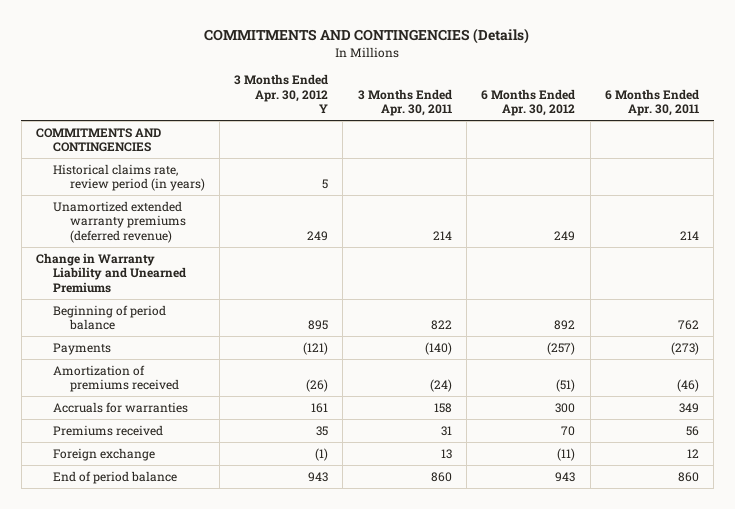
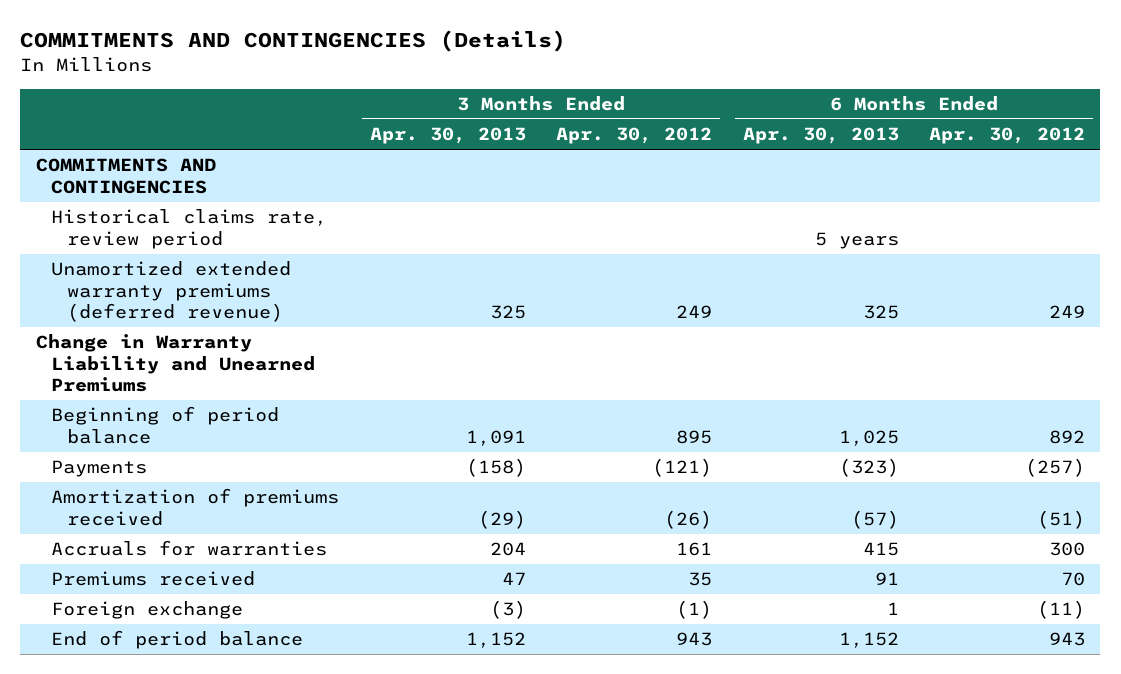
- | 3 Months Ended Apr. 30, 2012 Y | 3 Months Ended Apr. 30, 2011 | 6 Months Ended Apr. 30, 2012 | 6 Months Ended Apr. 30, 2011
+ | 3 Months Ended Apr. 30, 2013 | 3 Months Ended Apr. 30, 2012 | 6 Months Ended Apr. 30, 2013 | 6 Months Ended Apr. 30, 2012
- Historical claims rate, review period (in years) | 5 | | |
+ Historical claims rate, review period | | | 5 years |

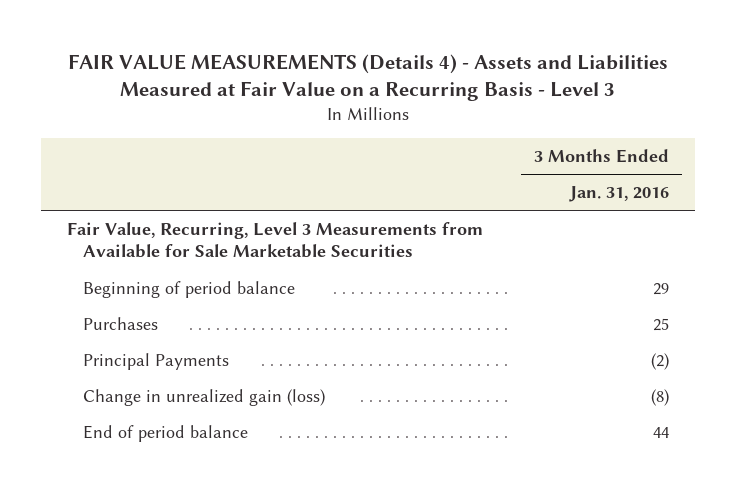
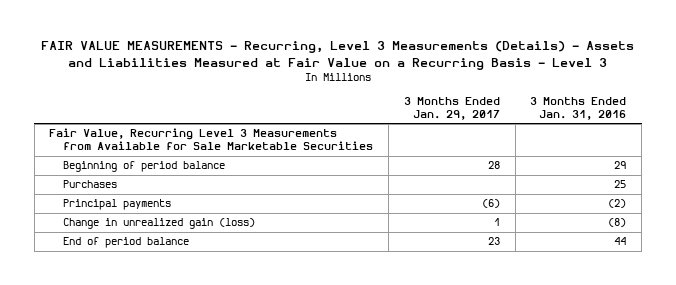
- FAIR VALUE MEASUREMENTS (Details 4) - Assets and Liabilities Measured at Fair Value on a Recurring Basis - Level 3
+ FAIR VALUE MEASUREMENTS - Recurring, Level 3 Measurements (Details) - Assets and Liabilities Measured at Fair Value on a Recurring Basis - Level 3
- | 3 Months Ended Jan. 31, 2016
+ | 3 Months Ended Jan. 29, 2017 | 3 Months Ended Jan. 31, 2016
- Fair Value, Recurring, Level 3 Measurements from Available for Sale Marketable Securities
+ Fair Value, Recurring Level 3 Measurements from Available for Sale Marketable Securities
- Principal Payments | (2)
+ Principal payments | (6) | (2)

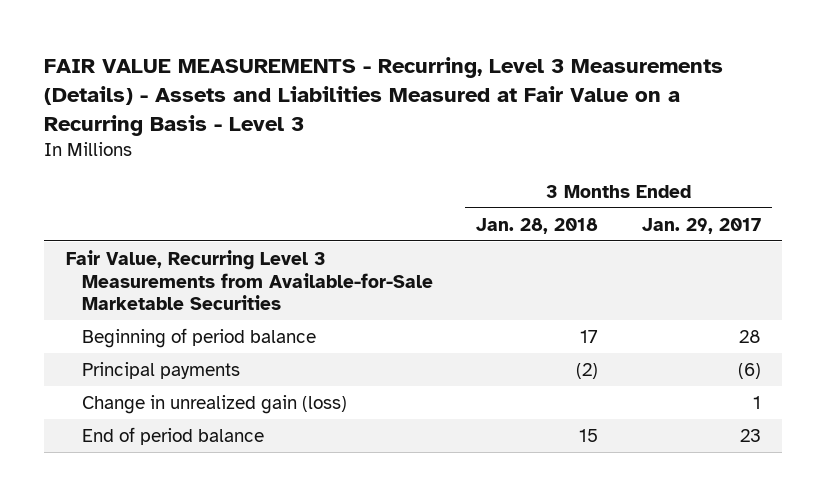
- | 3 Months Ended Jan. 29, 2017 | 3 Months Ended Jan. 31, 2016
+ | 3 Months Ended Jan. 28, 2018 | 3 Months Ended Jan. 29, 2017
- Fair Value, Recurring Level 3 Measurements from Available for Sale Marketable Securities
+ Fair Value, Recurring Level 3 Measurements from Available-for-Sale Marketable Securities
- Purchases | | 25

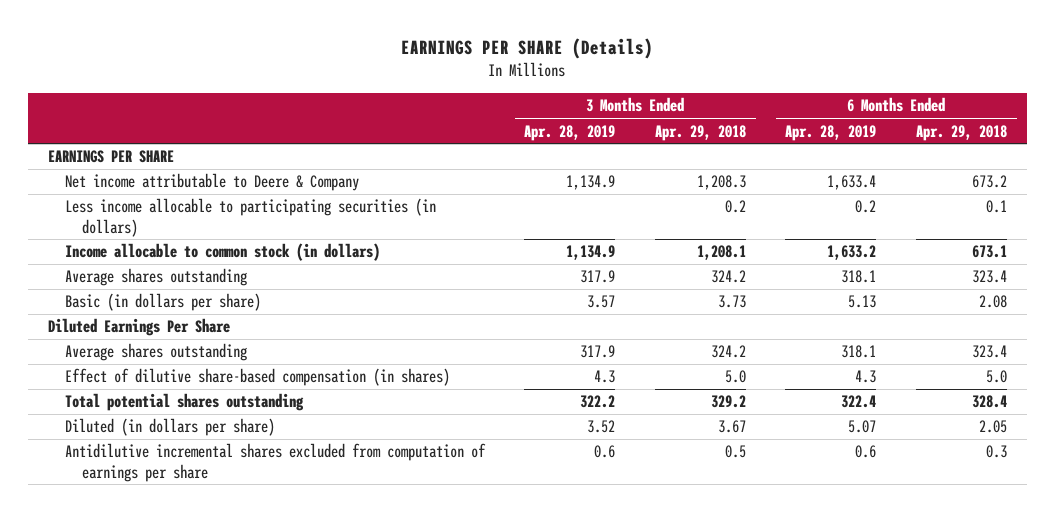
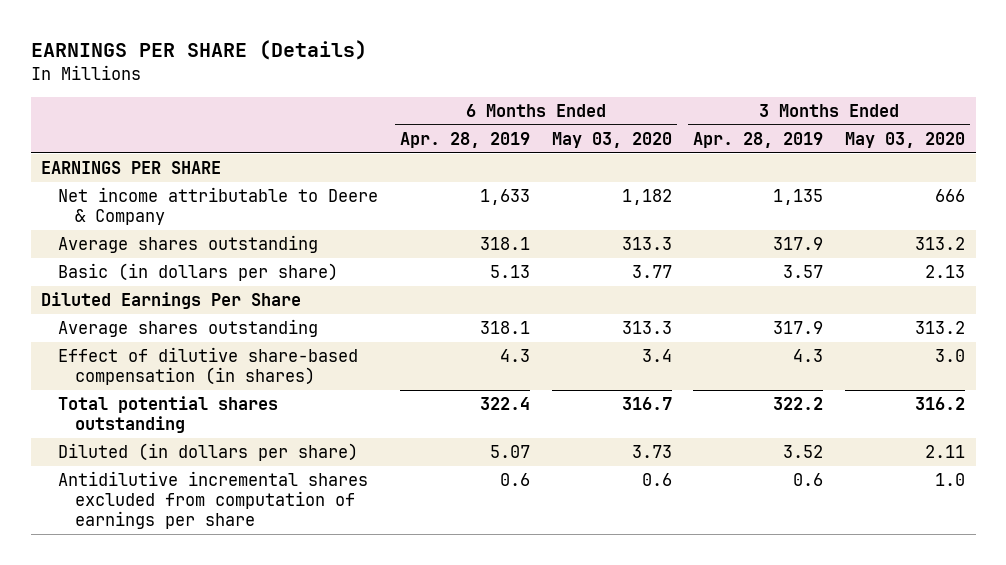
- | 3 Months Ended Apr. 28, 2019 | 3 Months Ended Apr. 29, 2018 | 6 Months Ended Apr. 28, 2019 | 6 Months Ended Apr. 29, 2018
+ | 6 Months Ended Apr. 28, 2019 | 6 Months Ended May 03, 2020 | 3 Months Ended Apr. 28, 2019 | 3 Months Ended May 03, 2020
- Net income attributable to Deere & Company | 1,134.9 | 1,208.3 | 1,633.4 | 673.2
- Less income allocable to participating securities (in dollars) | | 0.2 | 0.2 | 0.1
- Income allocable to common stock (in dollars) | 1,134.9 | 1,208.1 | 1,633.2 | 673.1
+ Net income attributable to Deere & Company | 1,633 | 1,182 | 1,135 | 666

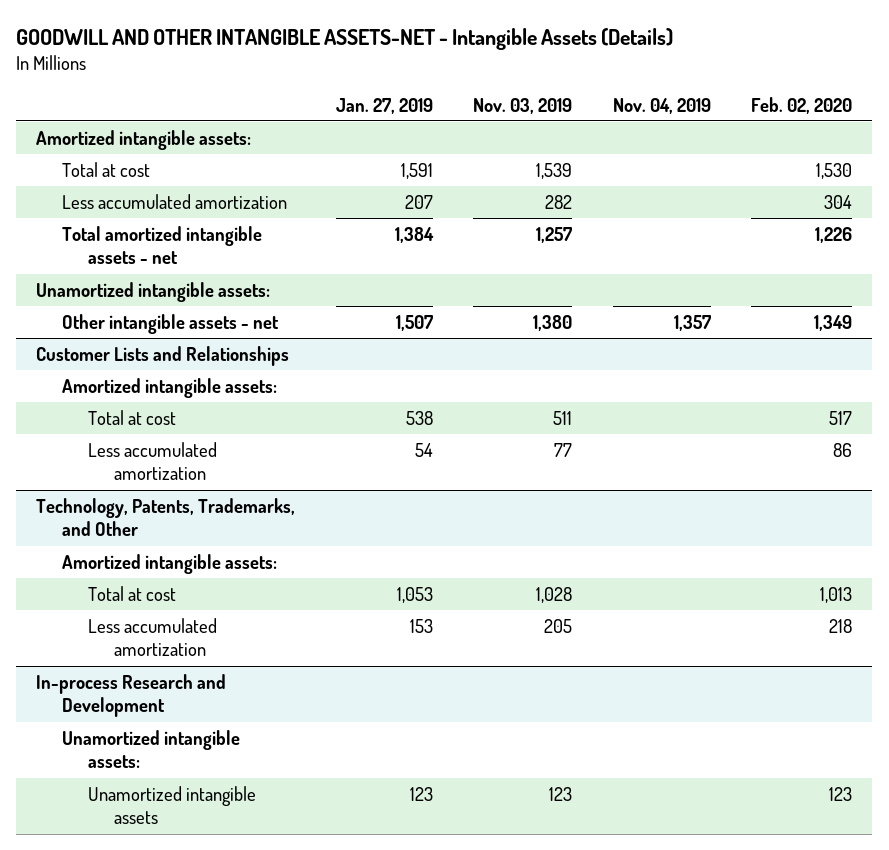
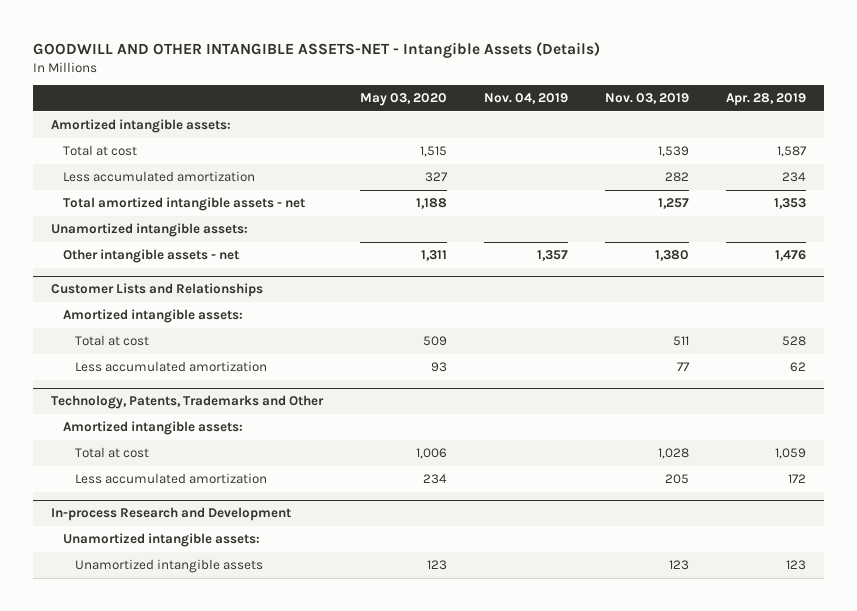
- | Jan. 27, 2019 | Nov. 03, 2019 | Nov. 04, 2019 | Feb. 02, 2020
+ | May 03, 2020 | Nov. 04, 2019 | Nov. 03, 2019 | Apr. 28, 2019
- Technology, Patents, Trademarks, and Other
+ Technology, Patents, Trademarks and Other

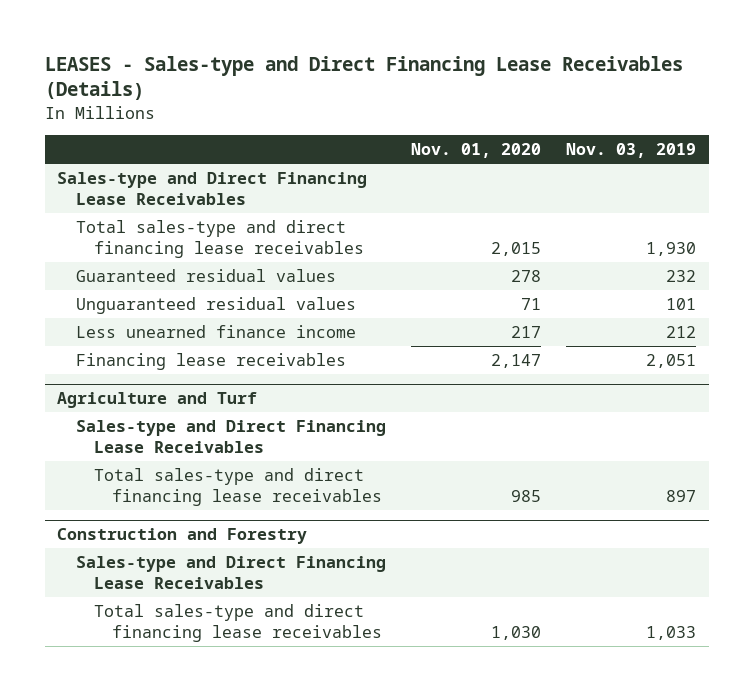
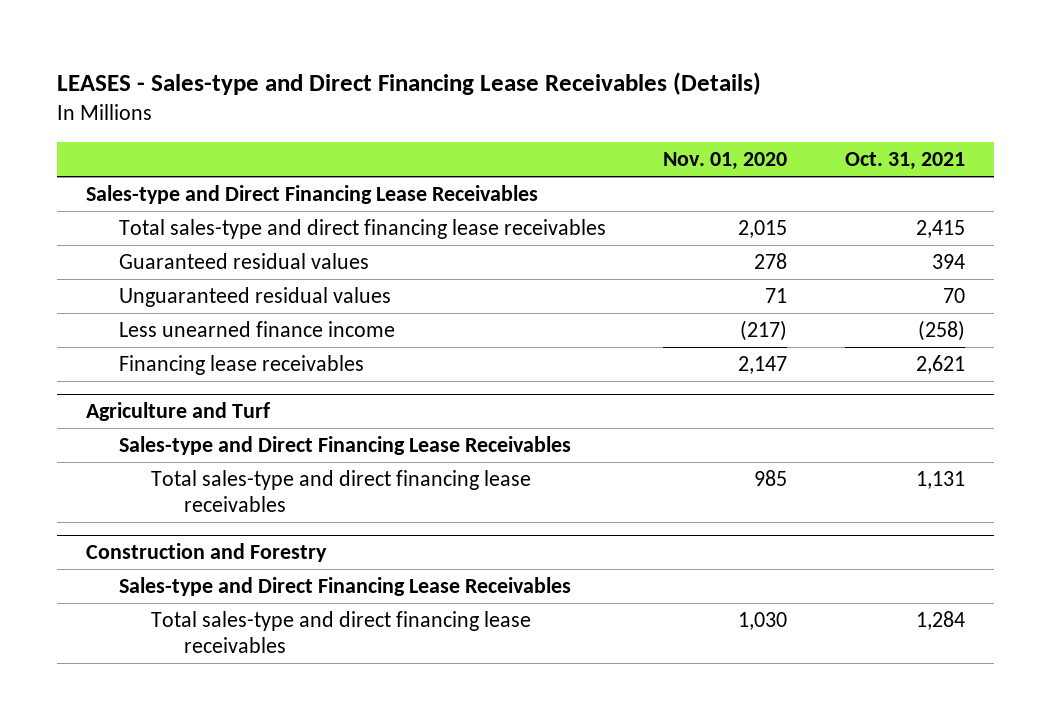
- | Nov. 01, 2020 | Nov. 03, 2019
+ | Nov. 01, 2020 | Oct. 31, 2021
- Less unearned finance income | 217 | 212
+ Less unearned finance income | (217) | (258)

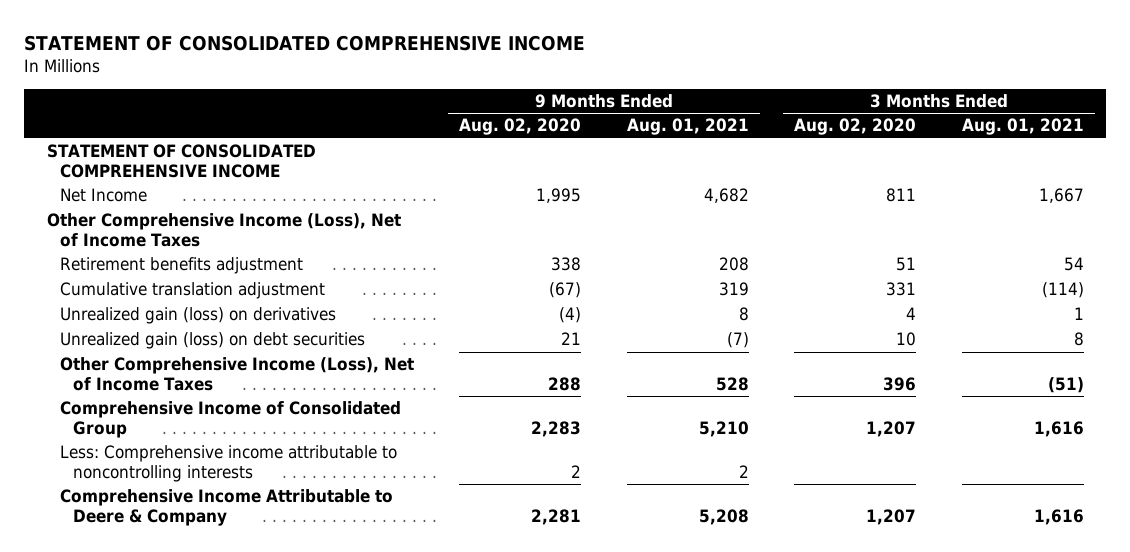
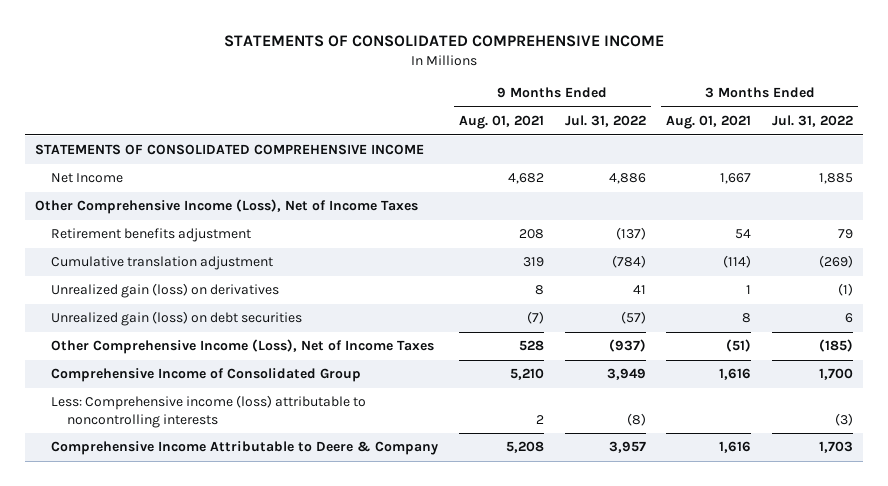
- STATEMENT OF CONSOLIDATED COMPREHENSIVE INCOME
+ STATEMENTS OF CONSOLIDATED COMPREHENSIVE INCOME
- | 9 Months Ended Aug. 02, 2020 | 9 Months Ended Aug. 01, 2021 | 3 Months Ended Aug. 02, 2020 | 3 Months Ended Aug. 01, 2021
+ | 9 Months Ended Aug. 01, 2021 | 9 Months Ended Jul. 31, 2022 | 3 Months Ended Aug. 01, 2021 | 3 Months Ended Jul. 31, 2022
- STATEMENT OF CONSOLIDATED COMPREHENSIVE INCOME
+ STATEMENTS OF CONSOLIDATED COMPREHENSIVE INCOME
- Less: Comprehensive income attributable to noncontrolling interests | 2 | 2 | |
+ Less: Comprehensive income (loss) attributable to noncontrolling interests | 2 | (8) | | (3)

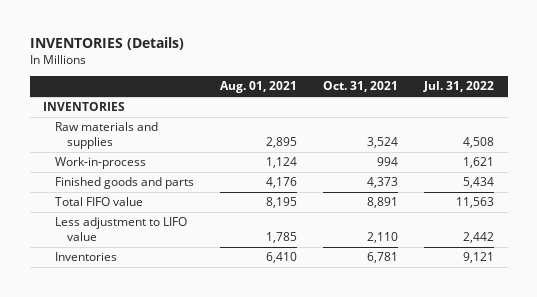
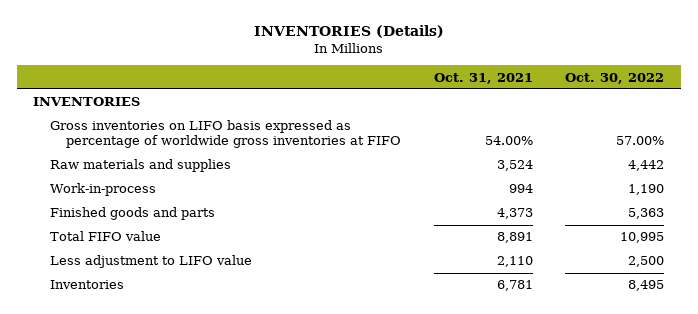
- | Aug. 01, 2021 | Oct. 31, 2021 | Jul. 31, 2022
+ | Oct. 31, 2021 | Oct. 30, 2022
+ Gross inventories on LIFO basis expressed as percentage of worldwide gross inventories at FIFO | 54.00% | 57.00%

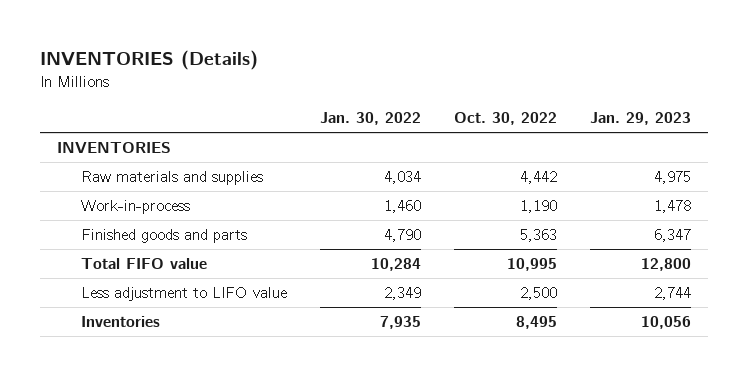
- | Oct. 31, 2021 | Oct. 30, 2022
+ | Jan. 30, 2022 | Oct. 30, 2022 | Jan. 29, 2023
- Gross inventories on LIFO basis expressed as percentage of worldwide gross inventories at FIFO | 54.00% | 57.00%

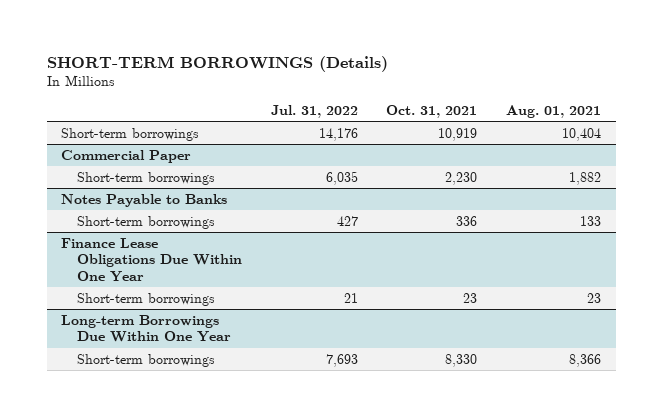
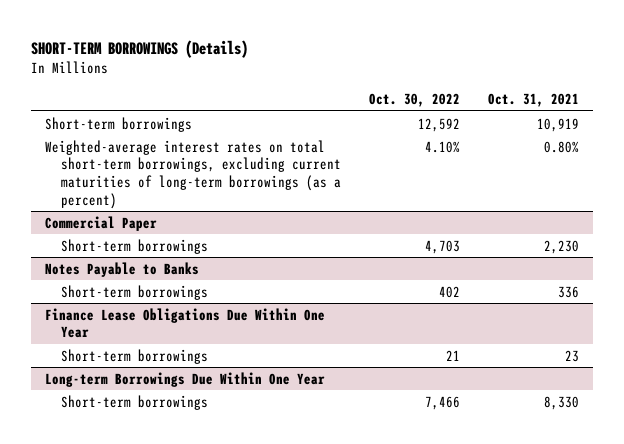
- | Jul. 31, 2022 | Oct. 31, 2021 | Aug. 01, 2021
+ | Oct. 30, 2022 | Oct. 31, 2021
+ Weighted-average interest rates on total short-term borrowings, excluding current maturities of long-term borrowings (as a percent) | 4.10% | 0.80%

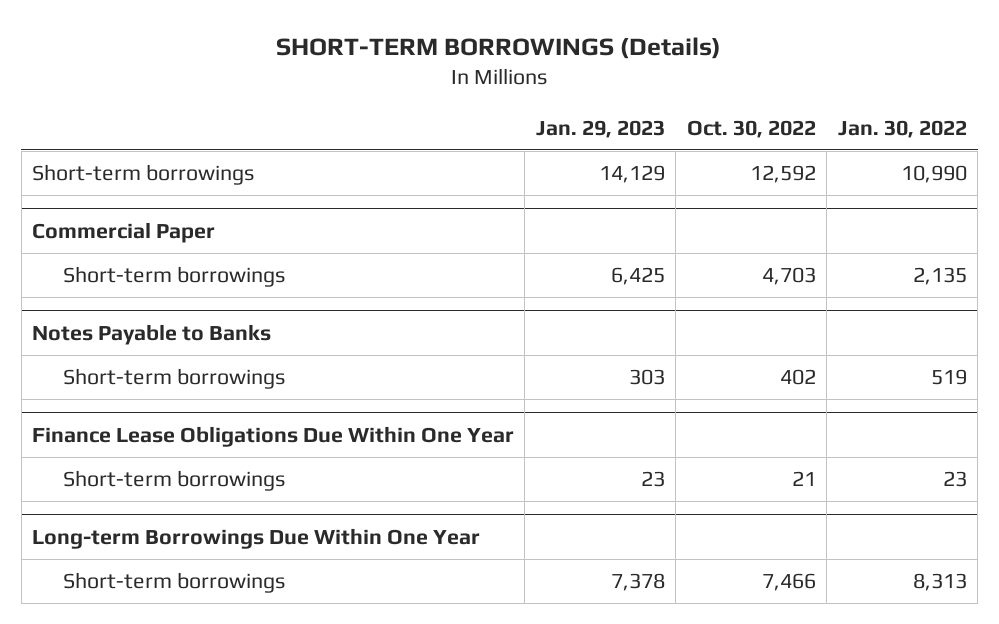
- | Oct. 30, 2022 | Oct. 31, 2021
+ | Jan. 29, 2023 | Oct. 30, 2022 | Jan. 30, 2022
- Weighted-average interest rates on total short-term borrowings, excluding current maturities of long-term borrowings (as a percent) | 4.10% | 0.80%

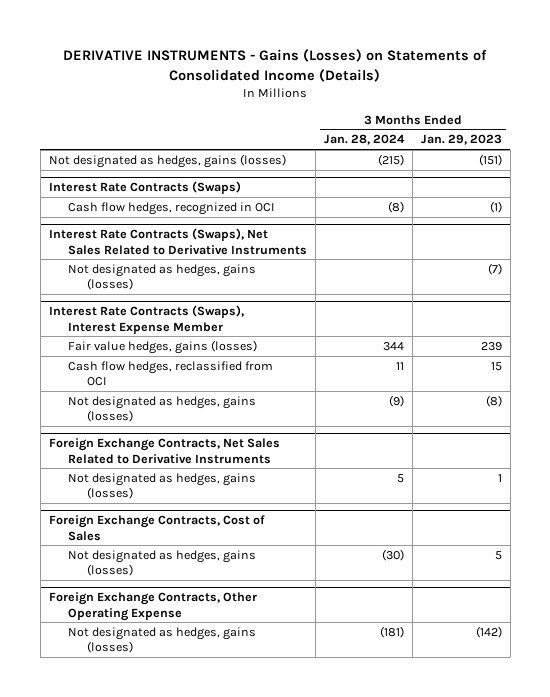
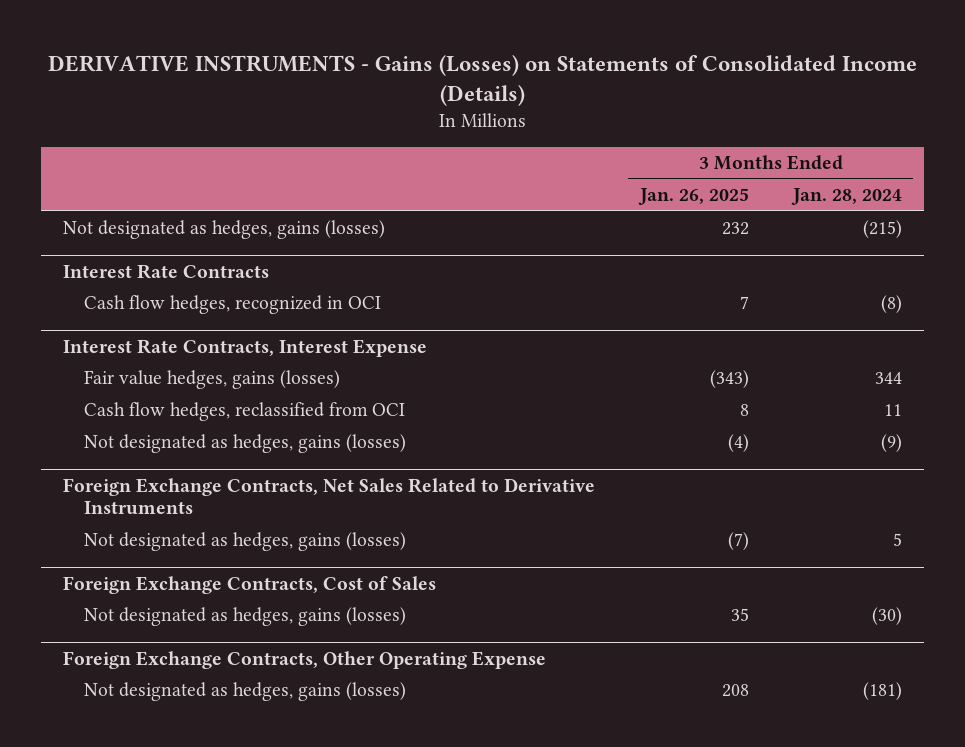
- | 3 Months Ended Jan. 28, 2024 | 3 Months Ended Jan. 29, 2023
+ | 3 Months Ended Jan. 26, 2025 | 3 Months Ended Jan. 28, 2024
- Interest Rate Contracts (Swaps)
+ Interest Rate Contracts
- Interest Rate Contracts (Swaps), Net Sales Related to Derivative Instruments
- Not designated as hedges, gains (losses) | | (7)
- Interest Rate Contracts (Swaps), Interest Expense Member
+ Interest Rate Contracts, Interest Expense

